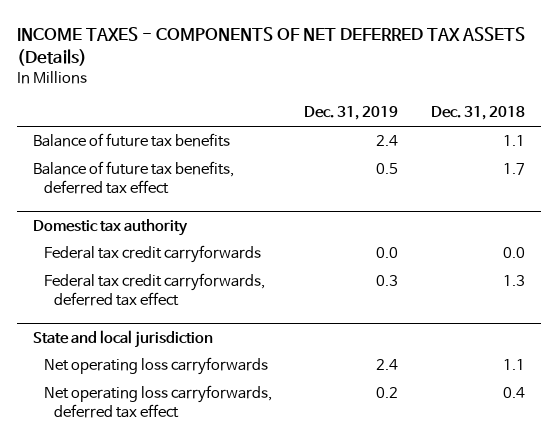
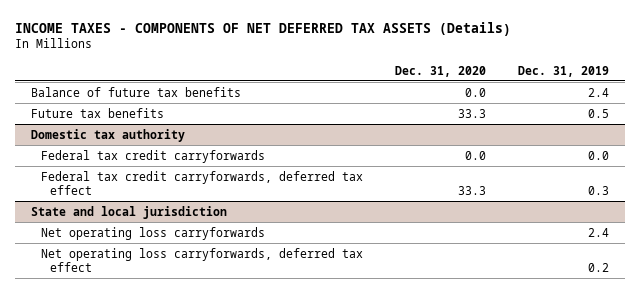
- | Dec. 31, 2019 | Dec. 31, 2018
+ | Dec. 31, 2020 | Dec. 31, 2019
- Balance of future tax benefits, deferred tax effect | 0.5 | 1.7
+ Future tax benefits | 33.3 | 0.5

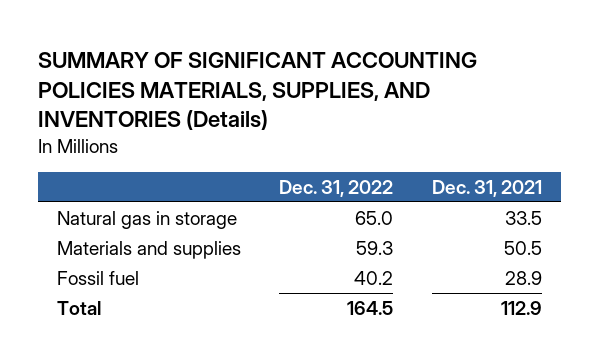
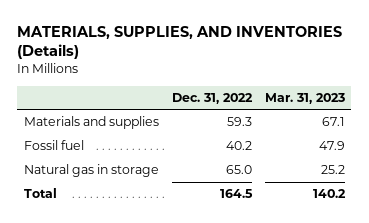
- SUMMARY OF SIGNIFICANT ACCOUNTING POLICIES MATERIALS, SUPPLIES, AND INVENTORIES (Details)
+ MATERIALS, SUPPLIES, AND INVENTORIES (Details)
- | Dec. 31, 2022 | Dec. 31, 2021
+ | Dec. 31, 2022 | Mar. 31, 2023
moved down: Natural gas in storage | 65.0 | 25.2

